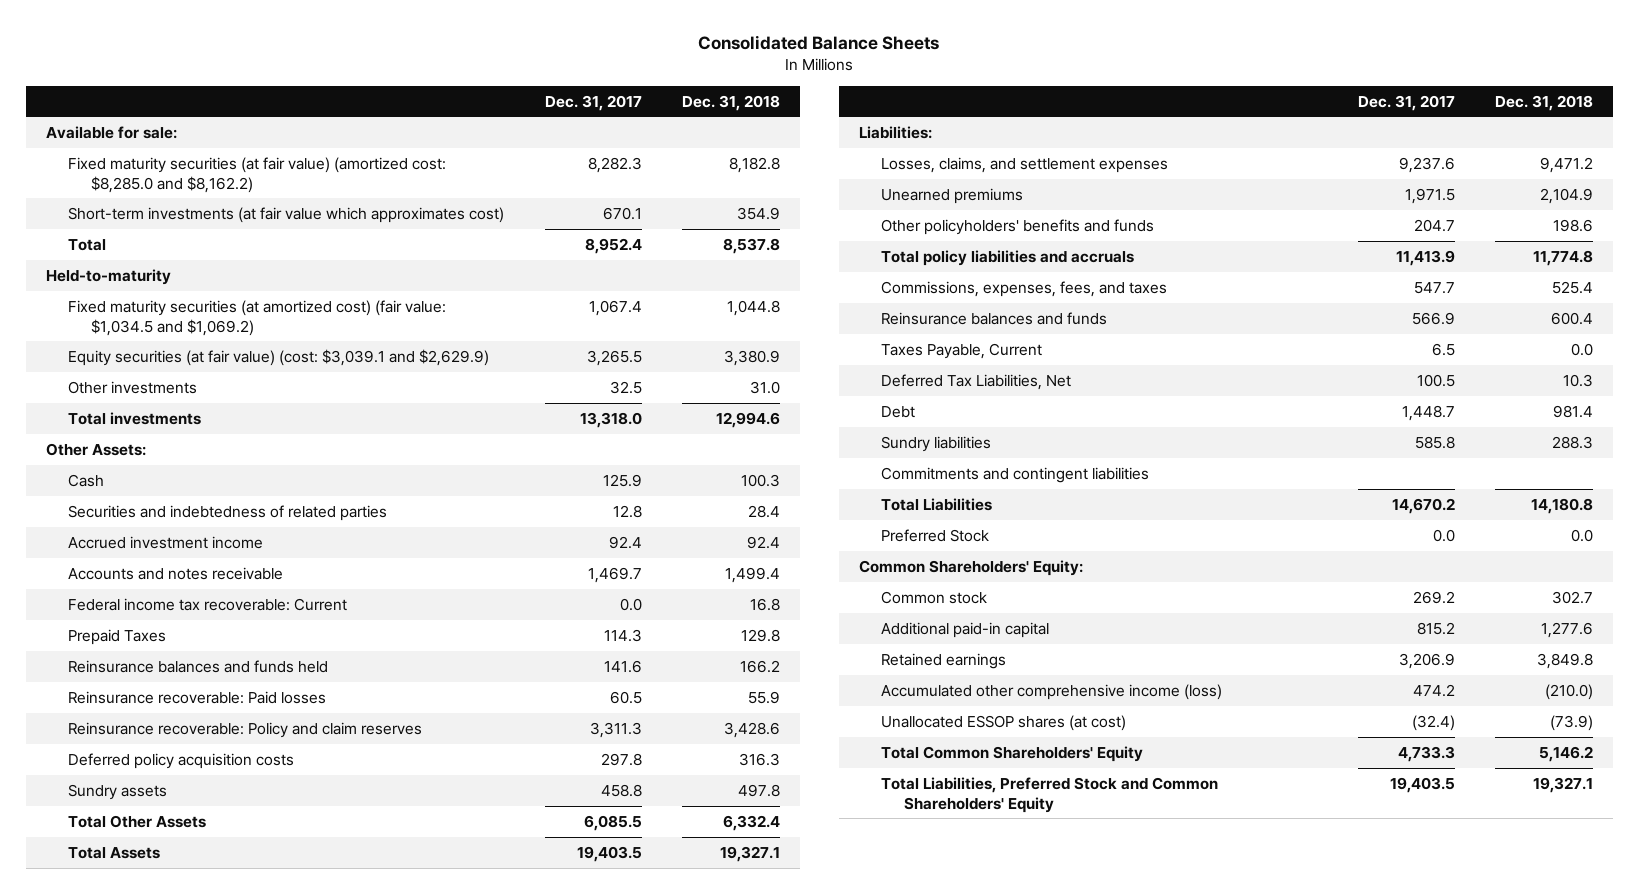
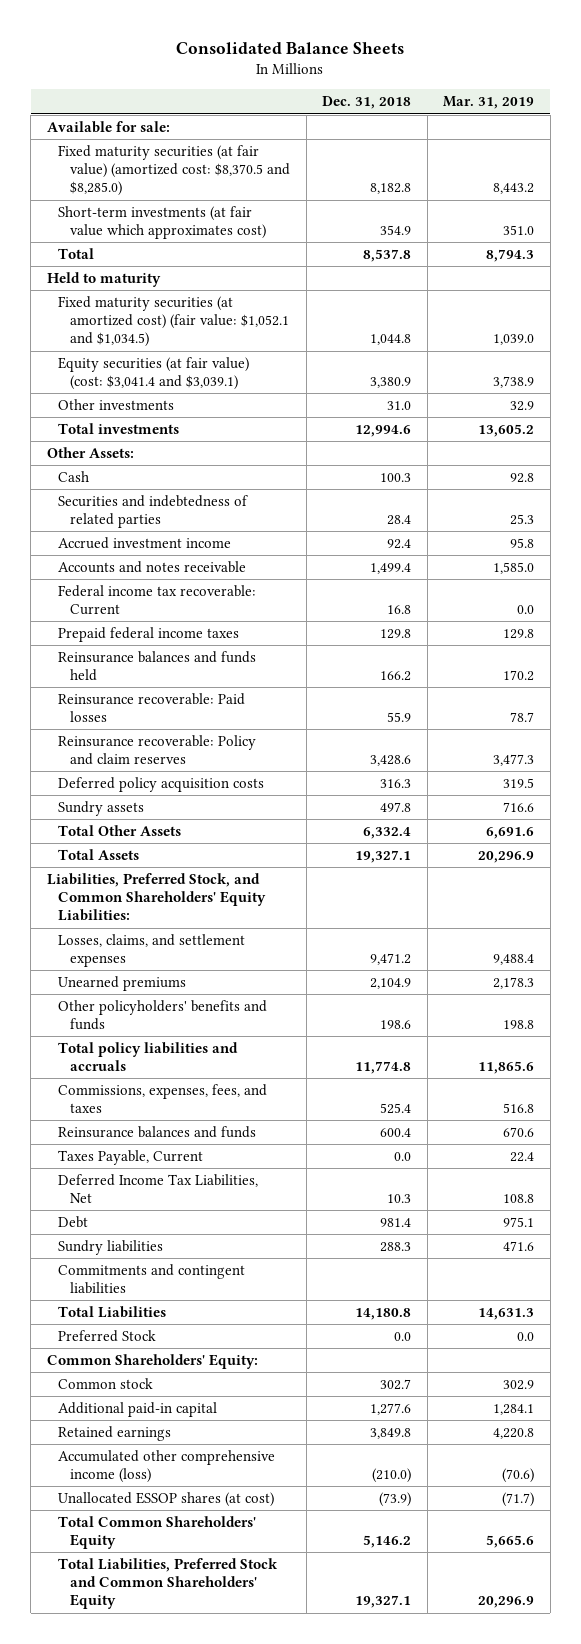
- | Dec. 31, 2017 | Dec. 31, 2018
+ | Dec. 31, 2018 | Mar. 31, 2019
- Fixed maturity securities (at fair value) (amortized cost: $8,285.0 and $8,162.2) | 8,282.3 | 8,182.8
+ Fixed maturity securities (at fair value) (amortized cost: $8,370.5 and $8,285.0) | 8,182.8 | 8,443.2
- Held-to-maturity
- Fixed maturity securities (at amortized cost) (fair value: $1,034.5 and $1,069.2) | 1,067.4 | 1,044.8
- Equity securities (at fair value) (cost: $3,039.1 and $2,629.9) | 3,265.5 | 3,380.9
+ Held to maturity
+ Fixed maturity securities (at amortized cost) (fair value: $1,052.1 and $1,034.5) | 1,044.8 | 1,039.0
+ Equity securities (at fair value) (cost: $3,041.4 and $3,039.1) | 3,380.9 | 3,738.9
- Prepaid Taxes | 114.3 | 129.8
+ Prepaid federal income taxes | 129.8 | 129.8
- Liabilities:
+ Liabilities, Preferred Stock, and Common Shareholders' Equity Liabilities:
- Deferred Tax Liabilities, Net | 100.5 | 10.3
+ Deferred Income Tax Liabilities, Net | 10.3 | 108.8

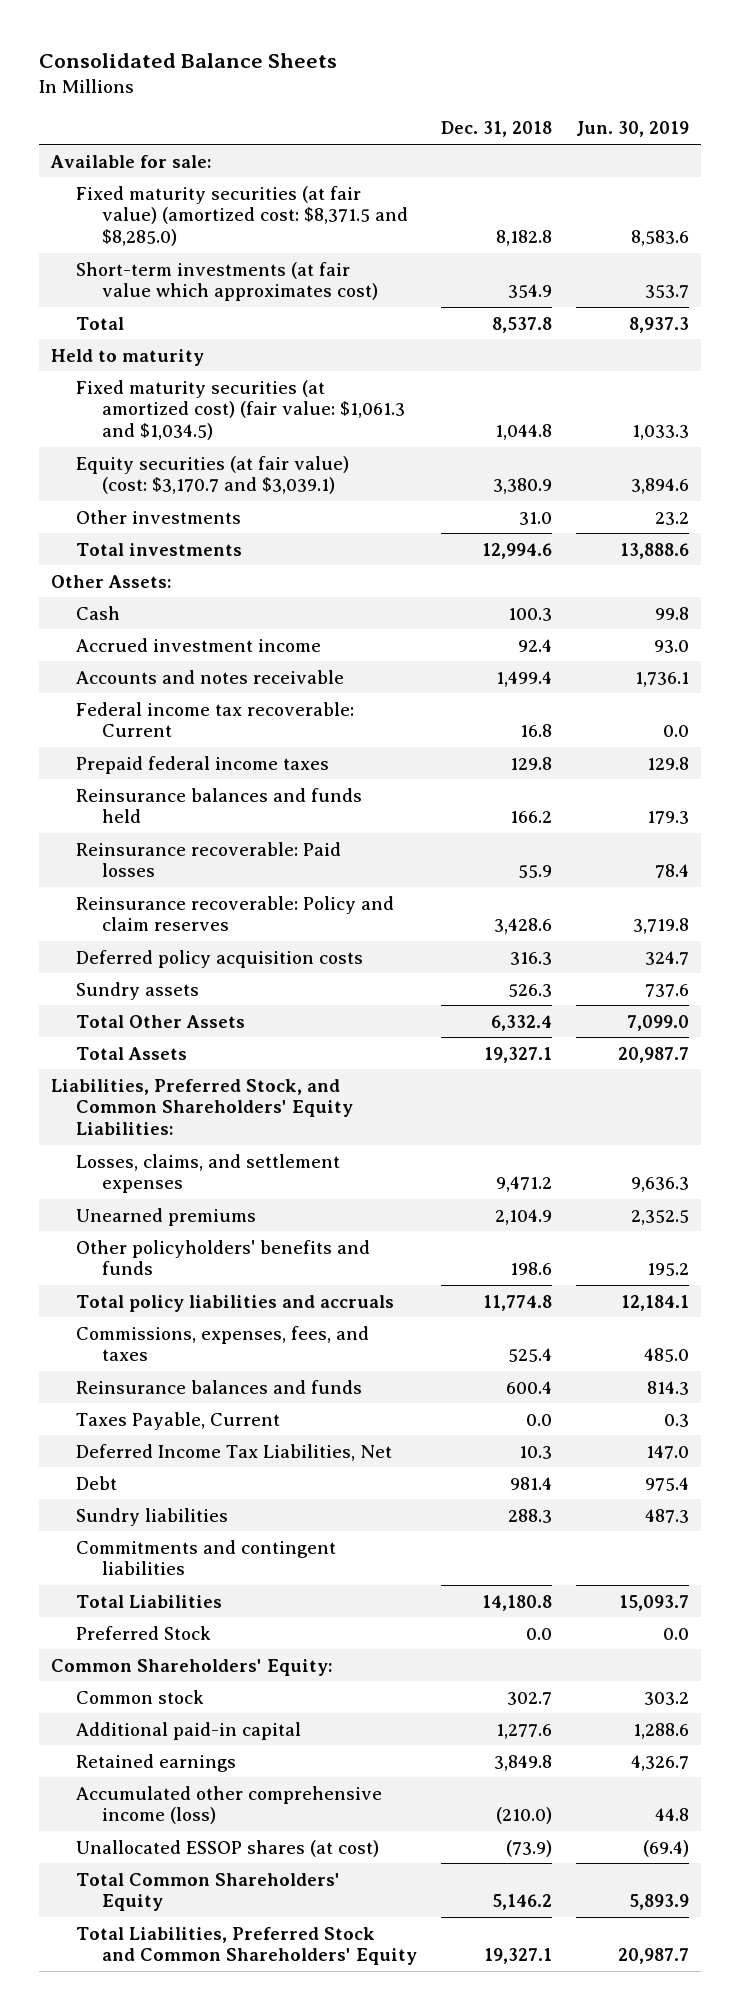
- | Dec. 31, 2018 | Mar. 31, 2019
+ | Dec. 31, 2018 | Jun. 30, 2019
- Fixed maturity securities (at fair value) (amortized cost: $8,370.5 and $8,285.0) | 8,182.8 | 8,443.2
+ Fixed maturity securities (at fair value) (amortized cost: $8,371.5 and $8,285.0) | 8,182.8 | 8,583.6
- Fixed maturity securities (at amortized cost) (fair value: $1,052.1 and $1,034.5) | 1,044.8 | 1,039.0
- Equity securities (at fair value) (cost: $3,041.4 and $3,039.1) | 3,380.9 | 3,738.9
+ Fixed maturity securities (at amortized cost) (fair value: $1,061.3 and $1,034.5) | 1,044.8 | 1,033.3
+ Equity securities (at fair value) (cost: $3,170.7 and $3,039.1) | 3,380.9 | 3,894.6
- Securities and indebtedness of related parties | 28.4 | 25.3
- Sundry assets | 497.8 | 716.6
+ Sundry assets | 526.3 | 737.6

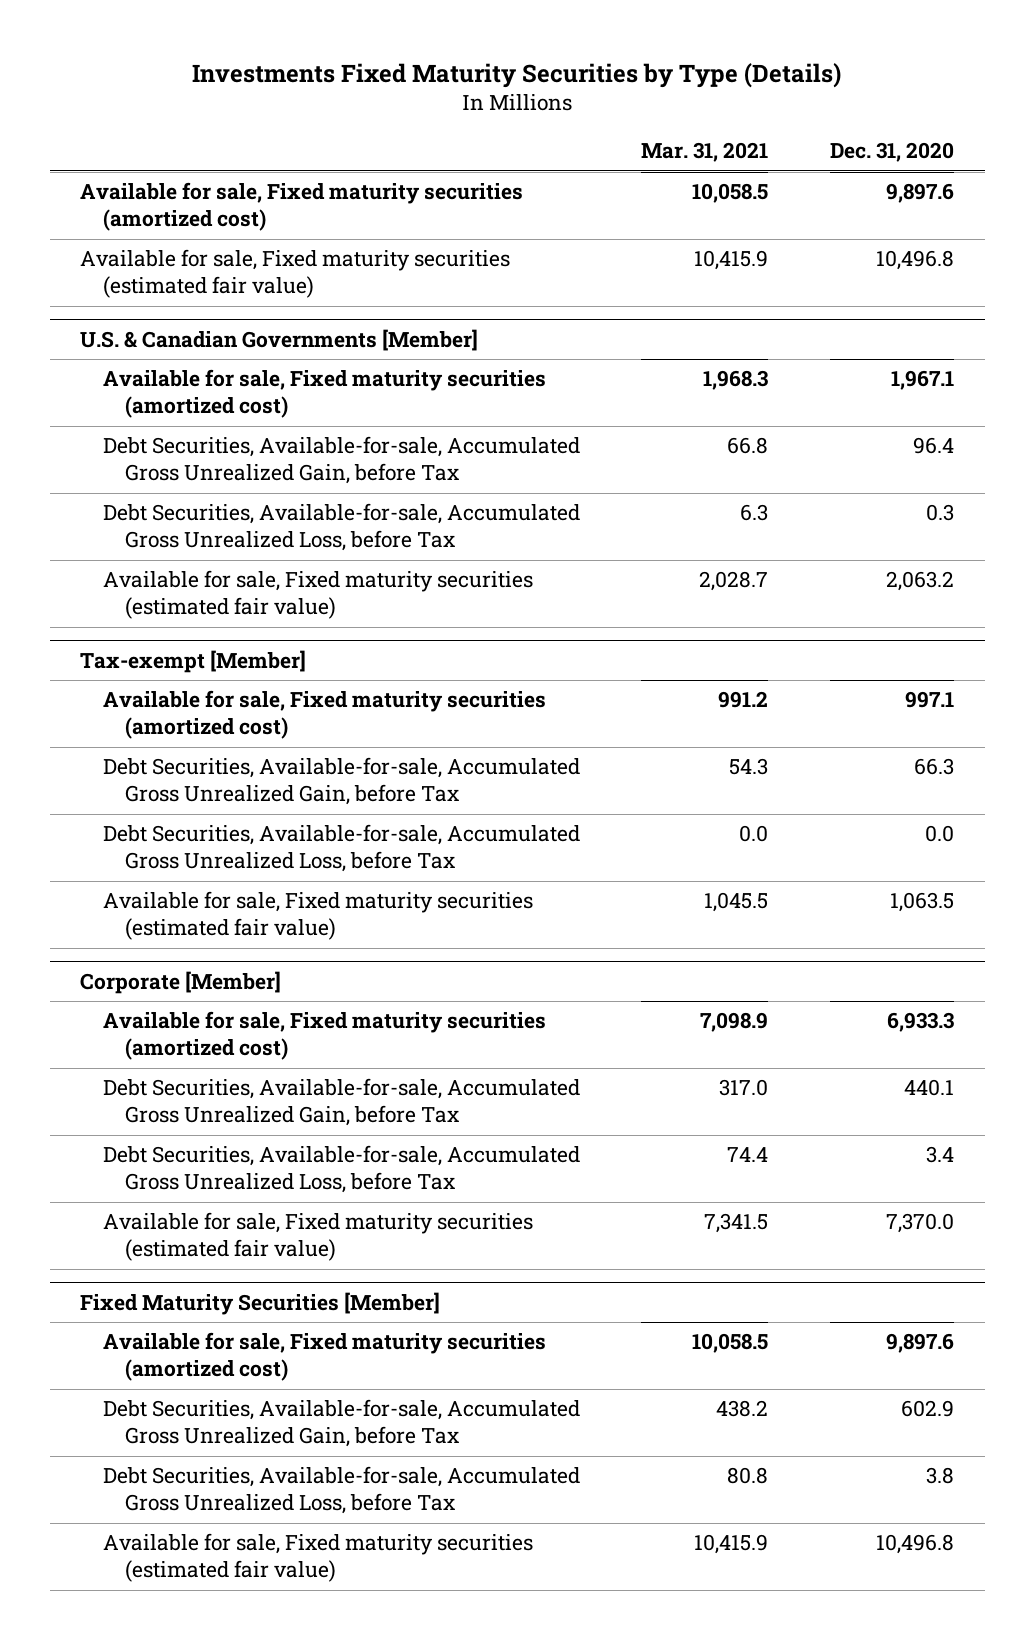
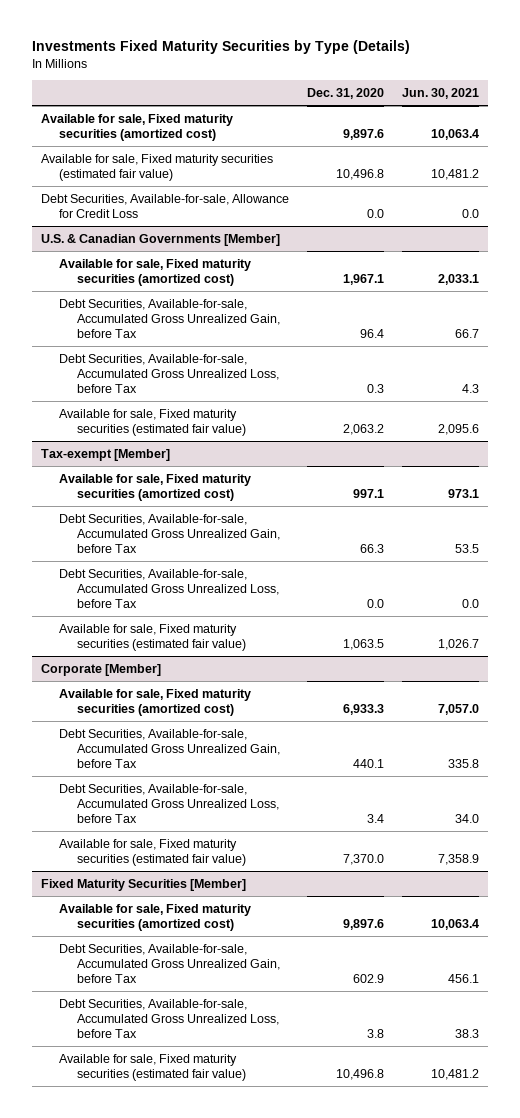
- | Mar. 31, 2021 | Dec. 31, 2020
+ | Dec. 31, 2020 | Jun. 30, 2021
+ Debt Securities, Available-for-sale, Allowance for Credit Loss | 0.0 | 0.0

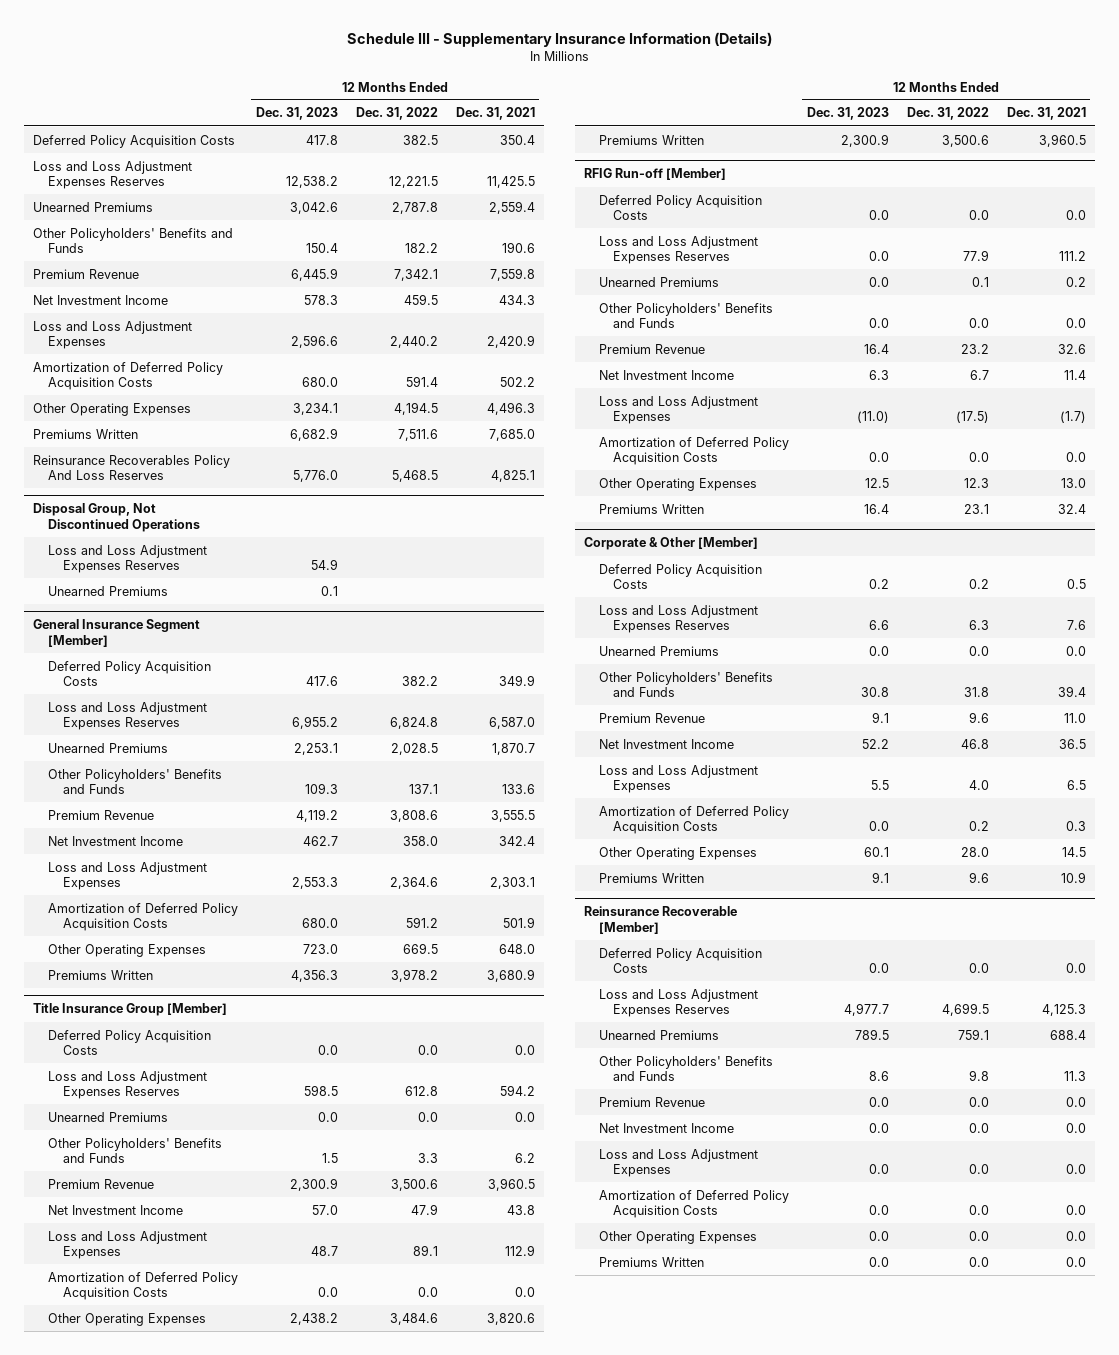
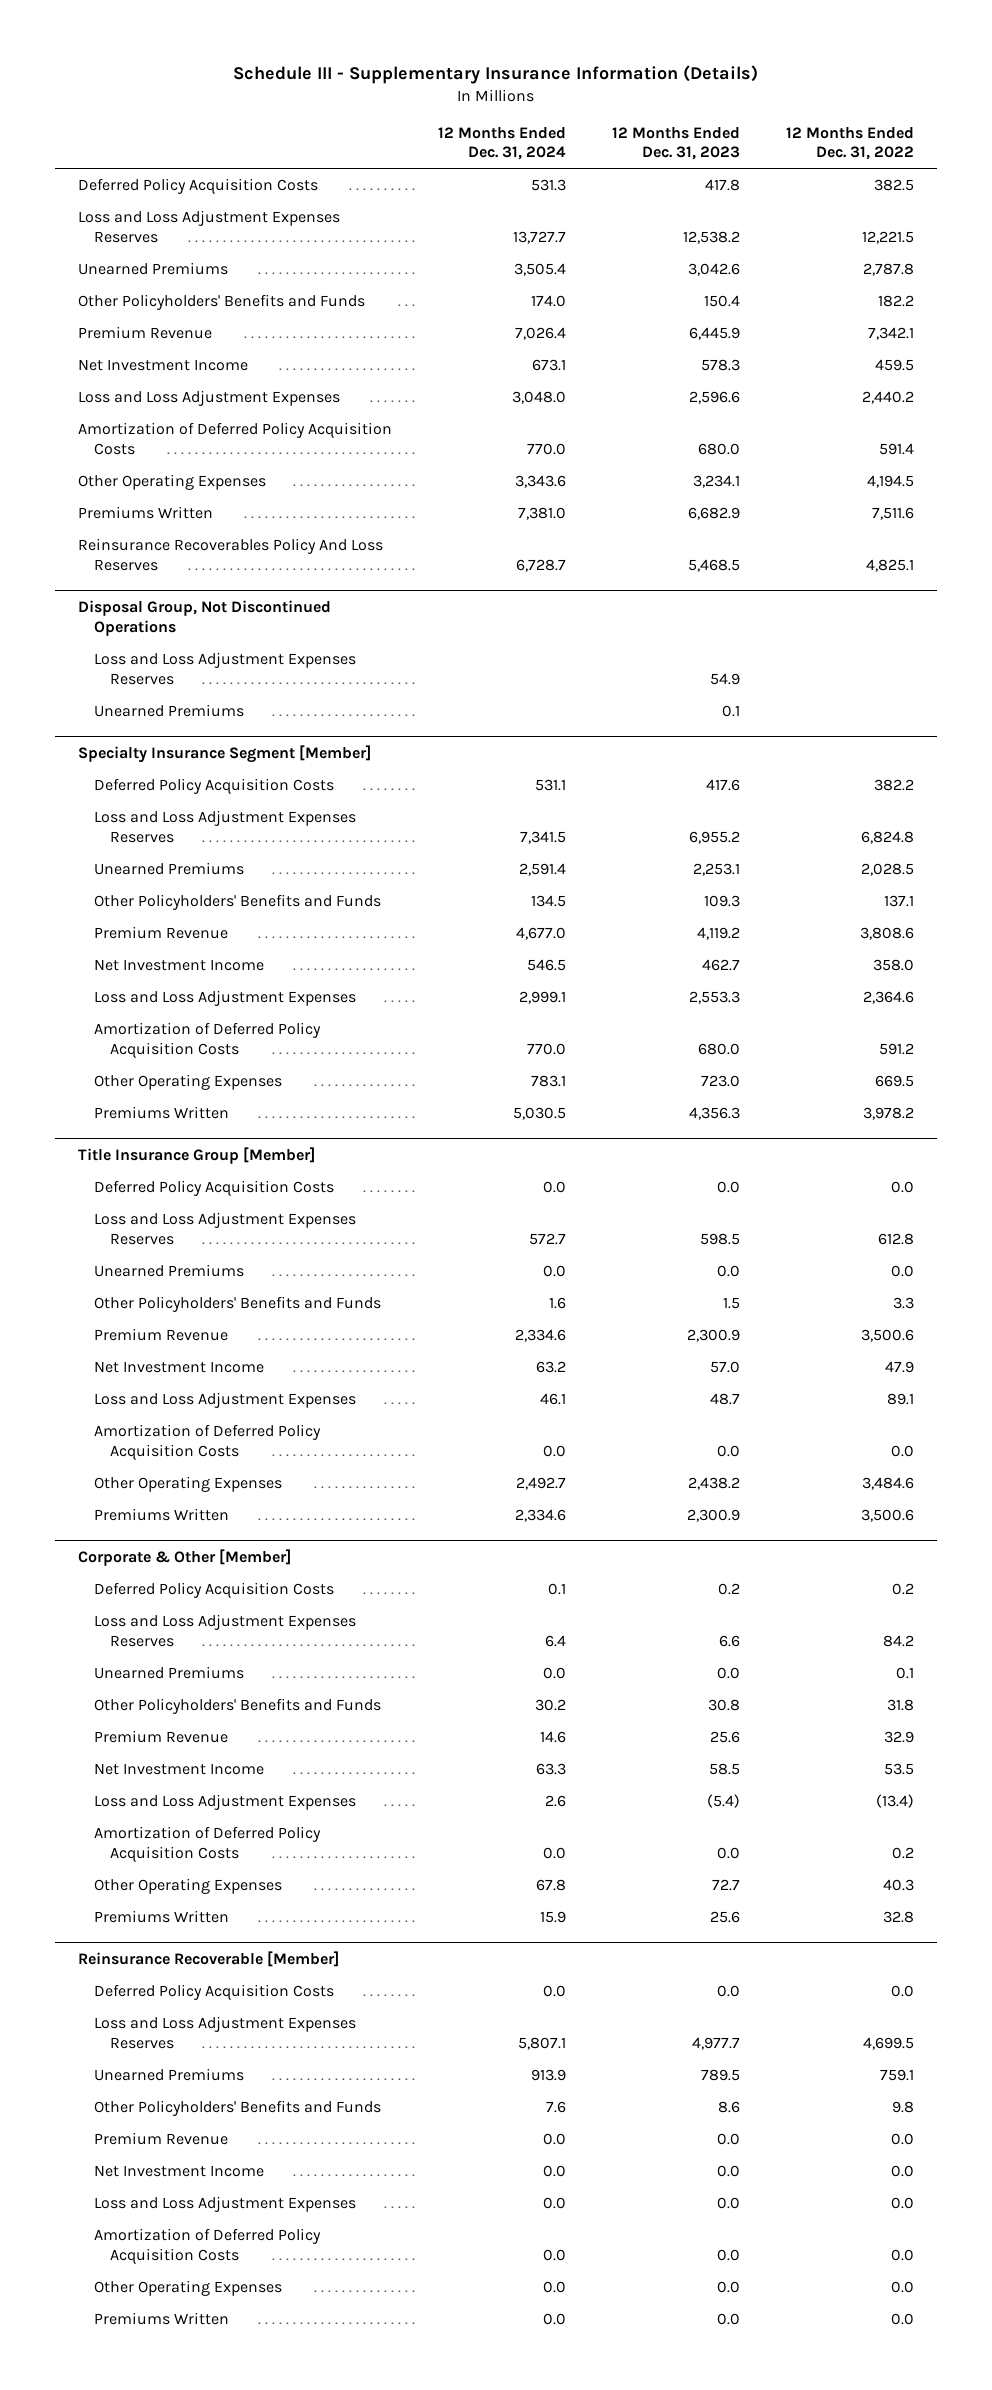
- | 12 Months Ended Dec. 31, 2023 | 12 Months Ended Dec. 31, 2022 | 12 Months Ended Dec. 31, 2021
+ | 12 Months Ended Dec. 31, 2024 | 12 Months Ended Dec. 31, 2023 | 12 Months Ended Dec. 31, 2022
- Reinsurance Recoverables Policy And Loss Reserves | 5,776.0 | 5,468.5 | 4,825.1
+ Reinsurance Recoverables Policy And Loss Reserves | 6,728.7 | 5,468.5 | 4,825.1
- General Insurance Segment [Member]
+ Specialty Insurance Segment [Member]
- RFIG Run-off [Member]
- Deferred Policy Acquisition Costs | 0.0 | 0.0 | 0.0
- Loss and Loss Adjustment Expenses Reserves | 0.0 | 77.9 | 111.2
- Unearned Premiums | 0.0 | 0.1 | 0.2
- Other Policyholders' Benefits and Funds | 0.0 | 0.0 | 0.0
- Premium Revenue | 16.4 | 23.2 | 32.6
- Net Investment Income | 6.3 | 6.7 | 11.4
- Loss and Loss Adjustment Expenses | (11.0) | (17.5) | (1.7)
- Amortization of Deferred Policy Acquisition Costs | 0.0 | 0.0 | 0.0
- Other Operating Expenses | 12.5 | 12.3 | 13.0
- Premiums Written | 16.4 | 23.1 | 32.4
@ Corporate & Other [Member]
- Loss and Loss Adjustment Expenses Reserves | 6.6 | 6.3 | 7.6
- Unearned Premiums | 0.0 | 0.0 | 0.0
+ Loss and Loss Adjustment Expenses Reserves | 6.4 | 6.6 | 84.2
+ Unearned Premiums | 0.0 | 0.0 | 0.1
- Premium Revenue | 9.1 | 9.6 | 11.0
- Net Investment Income | 52.2 | 46.8 | 36.5
- Loss and Loss Adjustment Expenses | 5.5 | 4.0 | 6.5
+ Premium Revenue | 14.6 | 25.6 | 32.9
+ Net Investment Income | 63.3 | 58.5 | 53.5
+ Loss and Loss Adjustment Expenses | 2.6 | (5.4) | (13.4)
- Other Operating Expenses | 60.1 | 28.0 | 14.5
- Premiums Written | 9.1 | 9.6 | 10.9
+ Other Operating Expenses | 67.8 | 72.7 | 40.3
+ Premiums Written | 15.9 | 25.6 | 32.8

